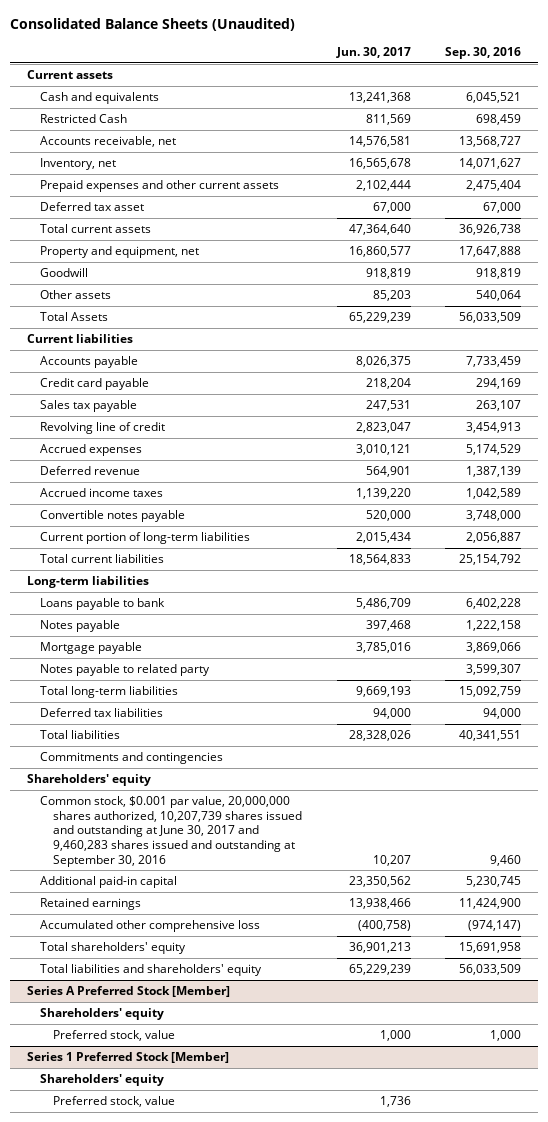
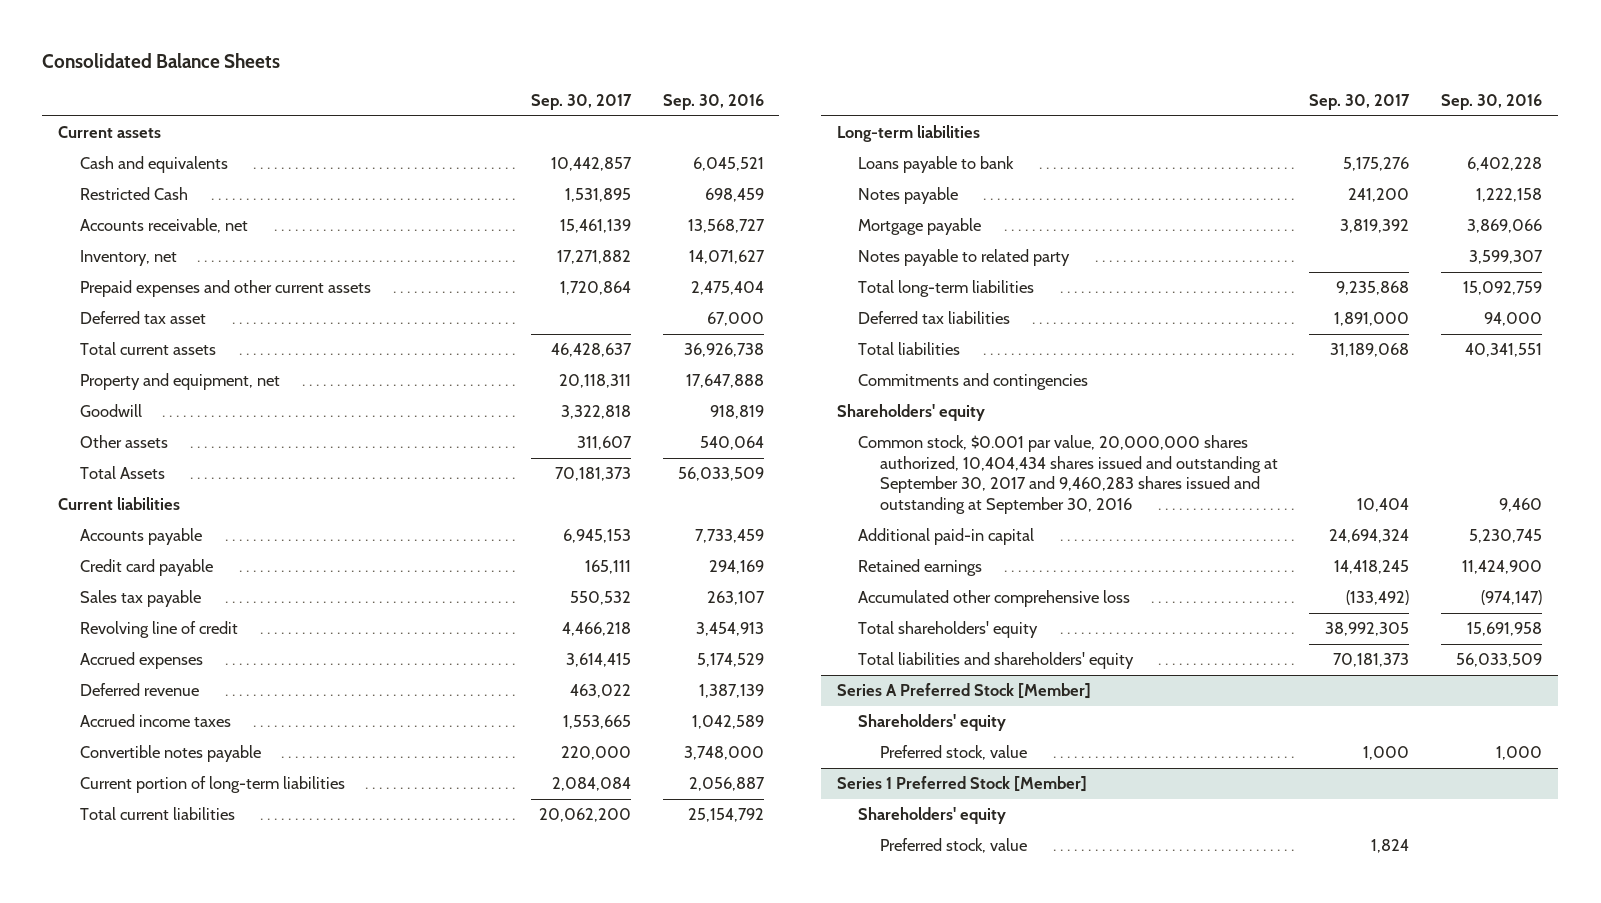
- Consolidated Balance Sheets (Unaudited)
+ Consolidated Balance Sheets
- | Jun. 30, 2017 | Sep. 30, 2016
+ | Sep. 30, 2017 | Sep. 30, 2016
- Common stock, $0.001 par value, 20,000,000 shares authorized, 10,207,739 shares issued and outstanding at June 30, 2017 and 9,460,283 shares issued and outstanding at September 30, 2016 | 10,207 | 9,460
+ Common stock, $0.001 par value, 20,000,000 shares authorized, 10,404,434 shares issued and outstanding at September 30, 2017 and 9,460,283 shares issued and outstanding at September 30, 2016 | 10,404 | 9,460

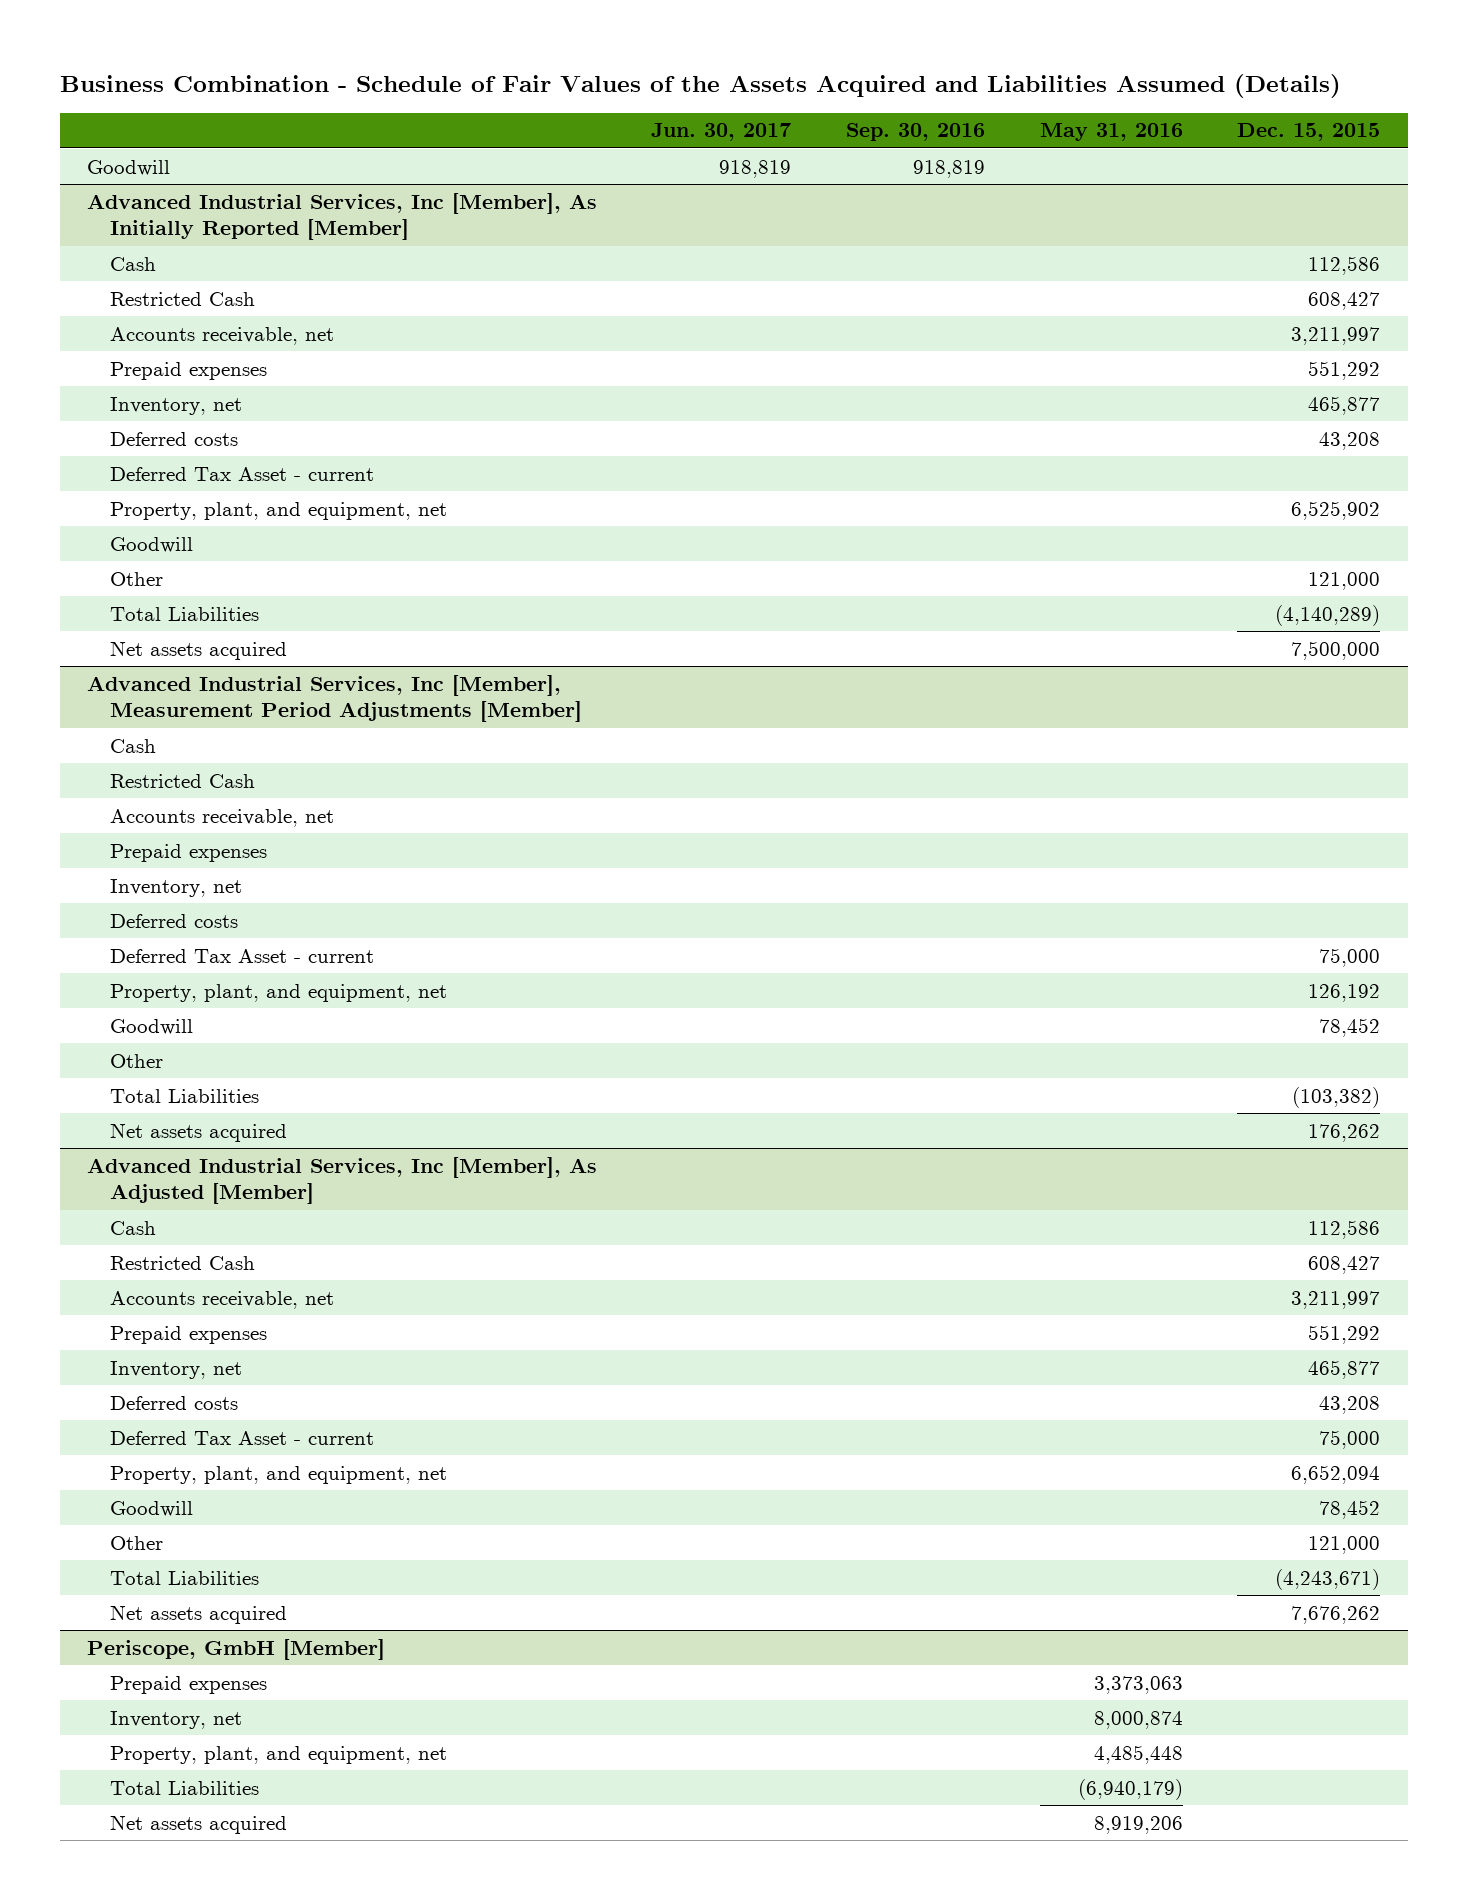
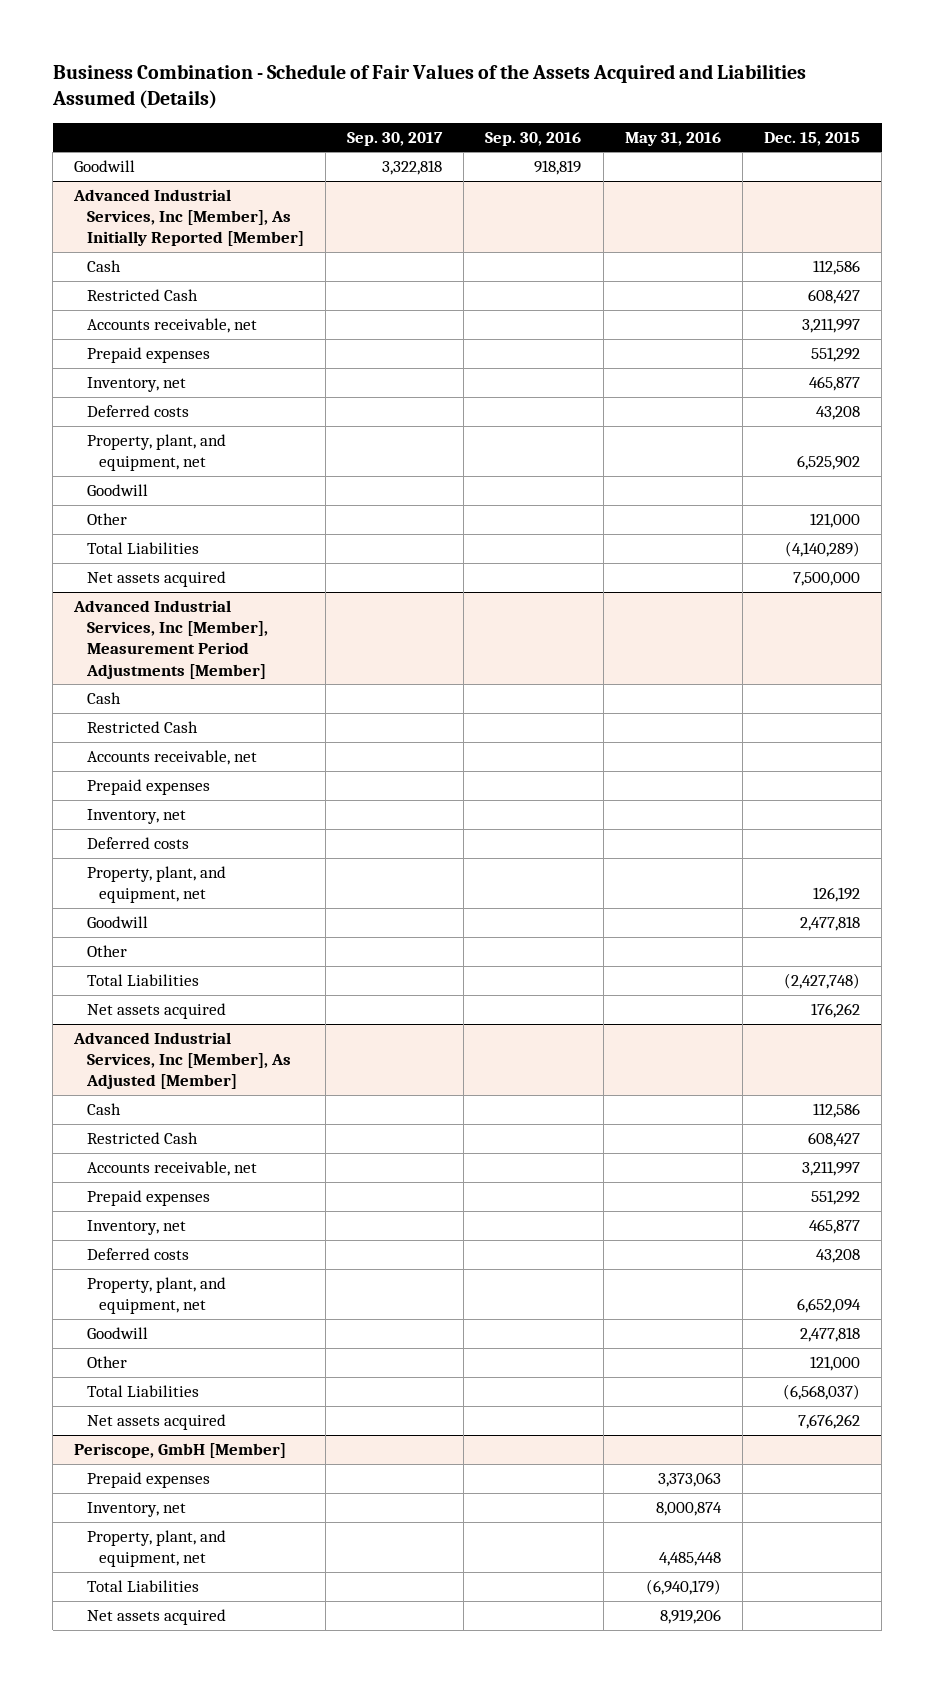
- | Jun. 30, 2017 | Sep. 30, 2016 | May 31, 2016 | Dec. 15, 2015
+ | Sep. 30, 2017 | Sep. 30, 2016 | May 31, 2016 | Dec. 15, 2015
@ Advanced Industrial Services, Inc [Member], As Initially Reported [Member]
- Deferred Tax Asset - current
@ Advanced Industrial Services, Inc [Member], Measurement Period Adjustments [Member]
- Deferred Tax Asset - current | | | | 75,000
- Goodwill | | | | 78,452
+ Goodwill | | | | 2,477,818
- Total Liabilities | | | | (103,382)
+ Total Liabilities | | | | (2,427,748)
@ Advanced Industrial Services, Inc [Member], As Adjusted [Member]
- Deferred Tax Asset - current | | | | 75,000
- Goodwill | | | | 78,452
+ Goodwill | | | | 2,477,818
- Total Liabilities | | | | (4,243,671)
+ Total Liabilities | | | | (6,568,037)

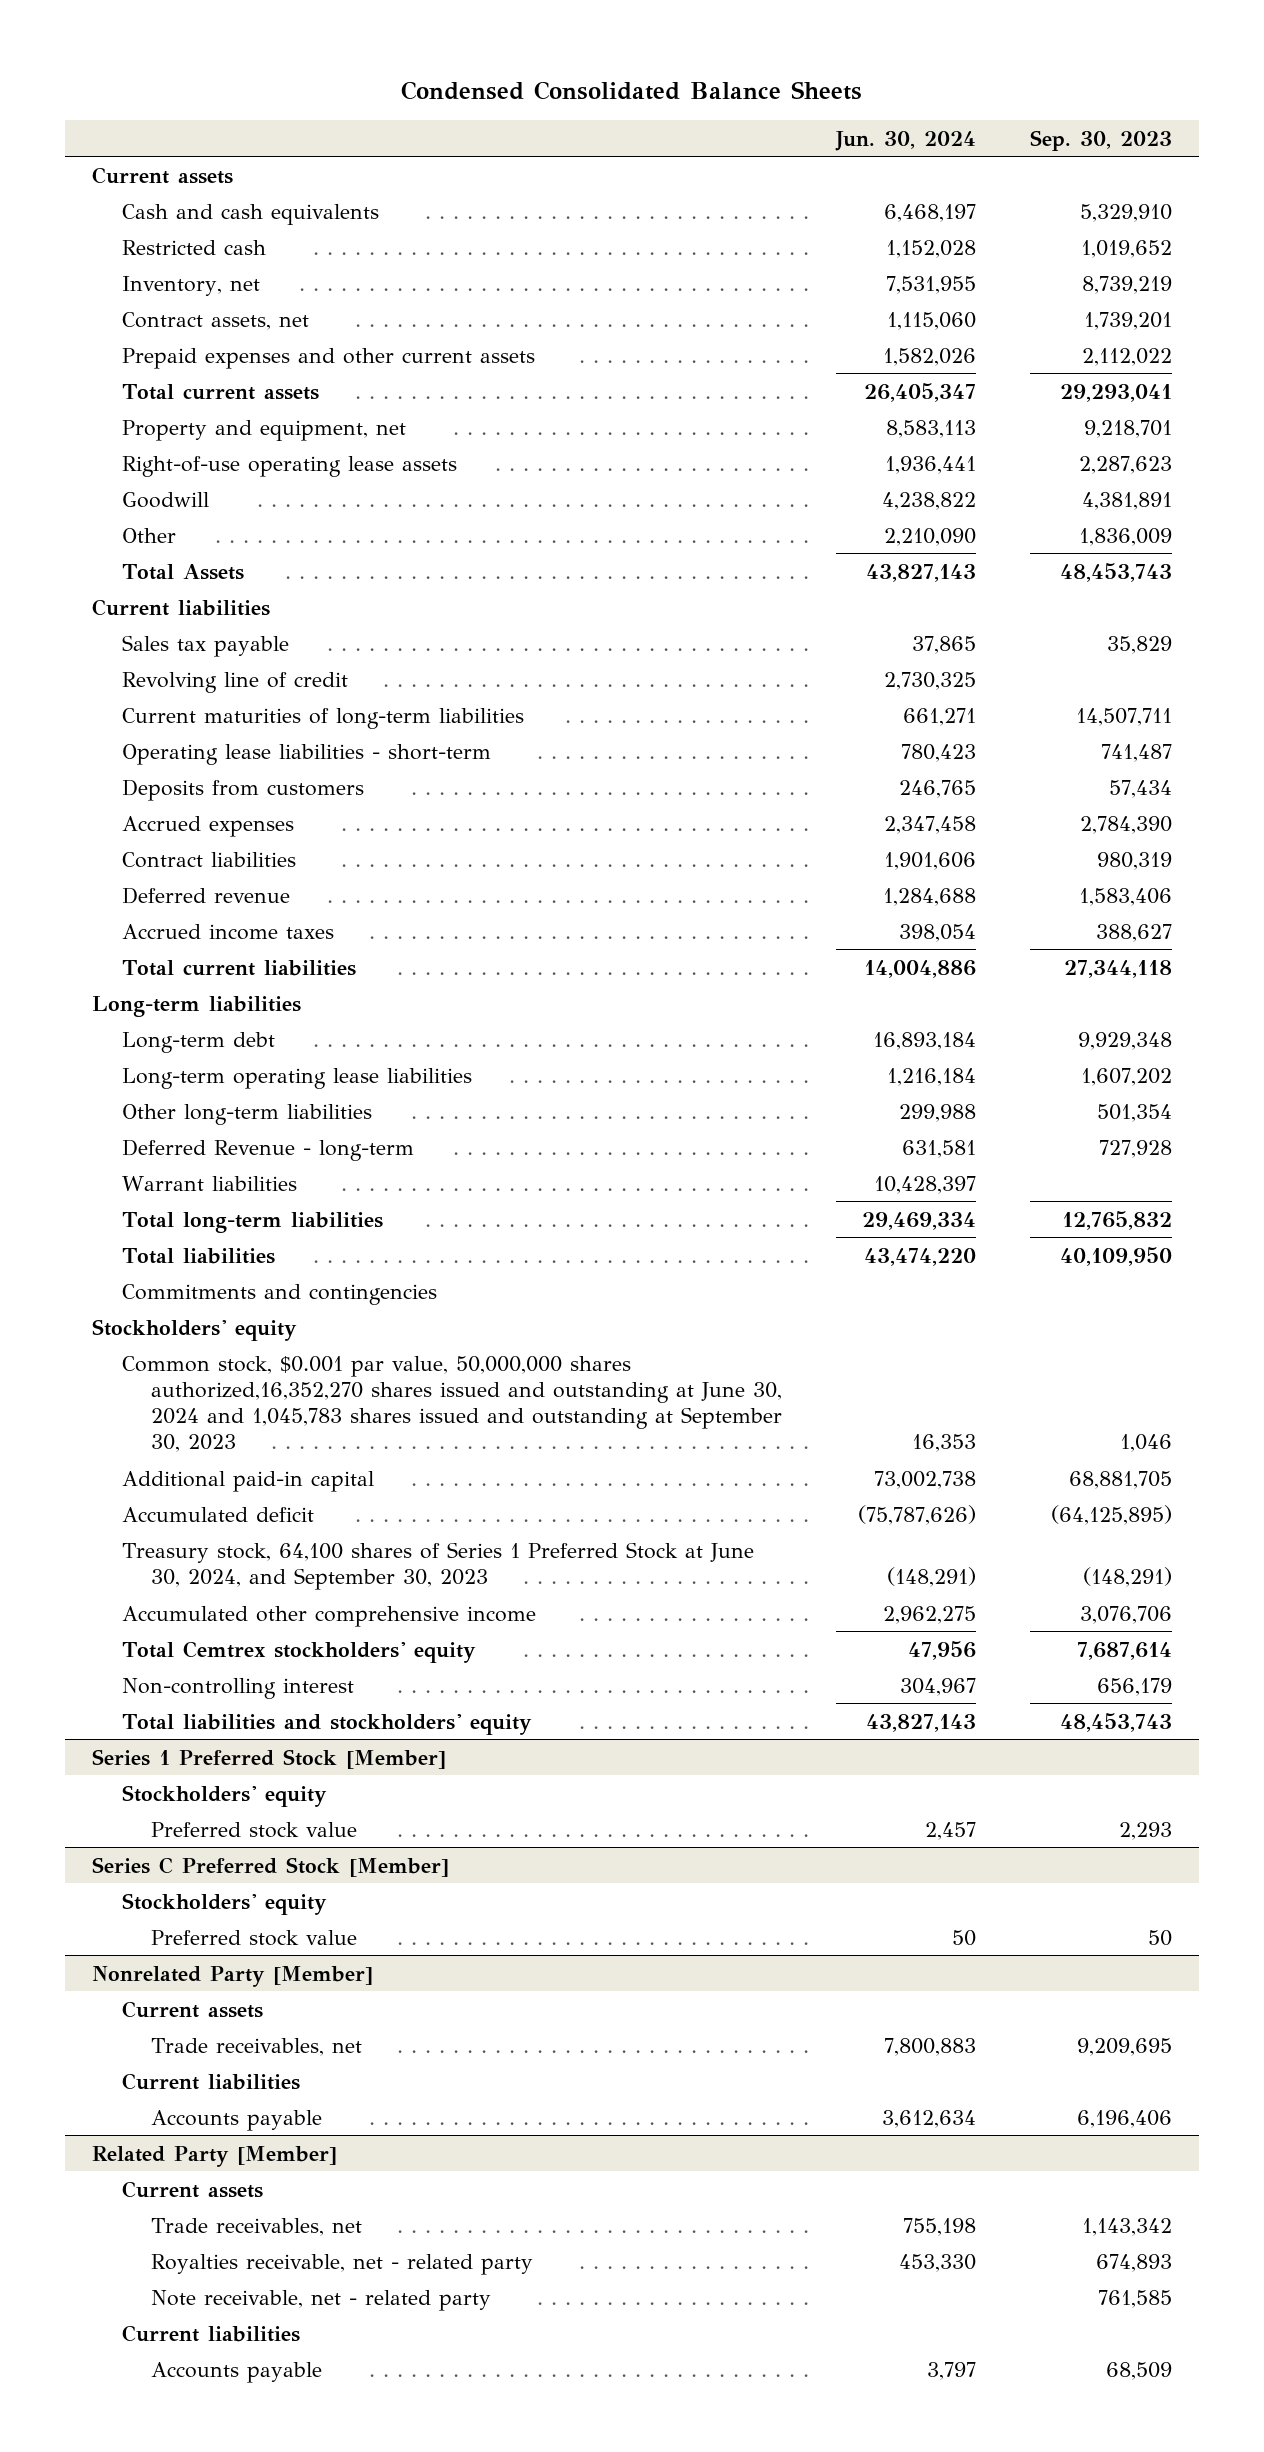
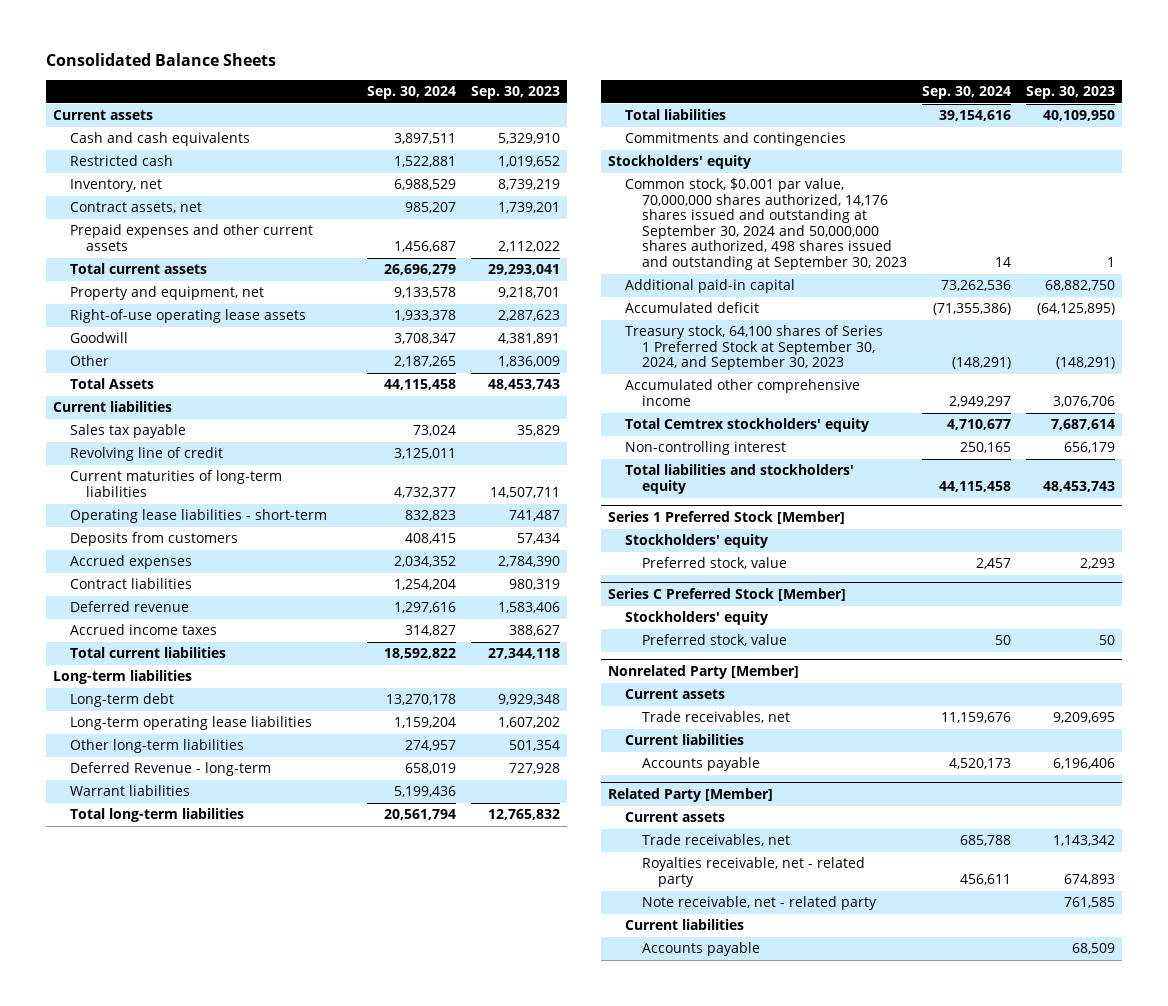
- Condensed Consolidated Balance Sheets
+ Consolidated Balance Sheets
- | Jun. 30, 2024 | Sep. 30, 2023
+ | Sep. 30, 2024 | Sep. 30, 2023
- Common stock, $0.001 par value, 50,000,000 shares authorized,16,352,270 shares issued and outstanding at June 30, 2024 and 1,045,783 shares issued and outstanding at September 30, 2023 | 16,353 | 1,046
- Additional paid-in capital | 73,002,738 | 68,881,705
+ Common stock, $0.001 par value, 70,000,000 shares authorized, 14,176 shares issued and outstanding at September 30, 2024 and 50,000,000 shares authorized, 498 shares issued and outstanding at September 30, 2023 | 14 | 1
+ Additional paid-in capital | 73,262,536 | 68,882,750
- Treasury stock, 64,100 shares of Series 1 Preferred Stock at June 30, 2024, and September 30, 2023 | (148,291) | (148,291)
+ Treasury stock, 64,100 shares of Series 1 Preferred Stock at September 30, 2024, and September 30, 2023 | (148,291) | (148,291)
@ Series 1 Preferred Stock [Member]
- Preferred stock value | 2,457 | 2,293
+ Preferred stock, value | 2,457 | 2,293
@ Series C Preferred Stock [Member]
- Preferred stock value | 50 | 50
+ Preferred stock, value | 50 | 50

